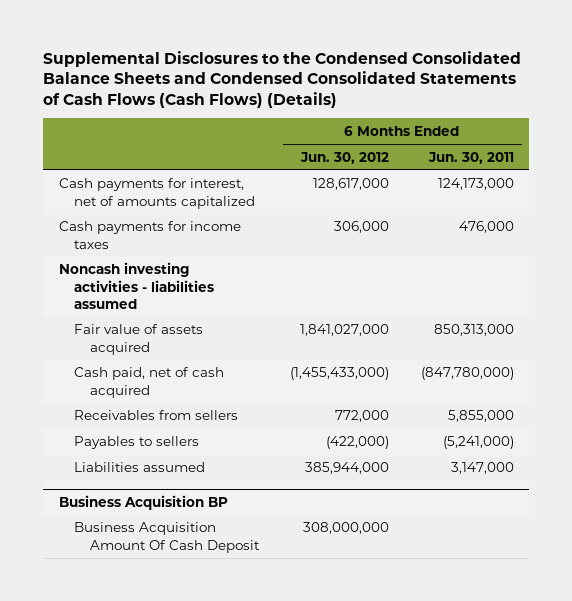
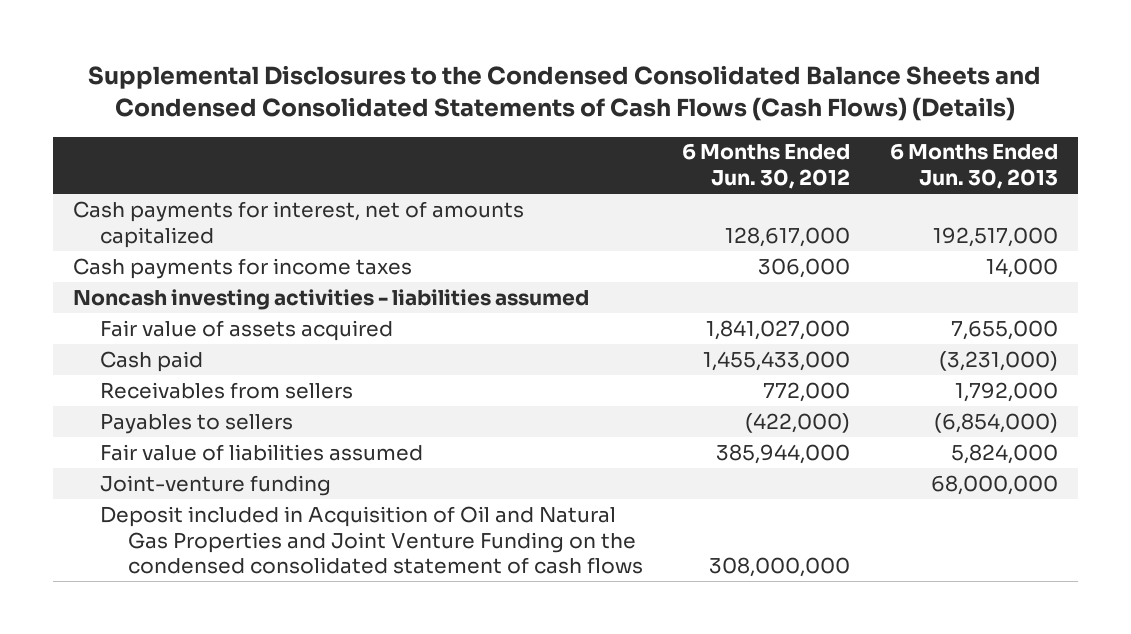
- | 6 Months Ended Jun. 30, 2012 | 6 Months Ended Jun. 30, 2011
+ | 6 Months Ended Jun. 30, 2012 | 6 Months Ended Jun. 30, 2013
- Cash paid, net of cash acquired | (1,455,433,000) | (847,780,000)
+ Cash paid | 1,455,433,000 | (3,231,000)
- Liabilities assumed | 385,944,000 | 3,147,000
- Business Acquisition BP
- Business Acquisition Amount Of Cash Deposit | 308,000,000 |
+ Fair value of liabilities assumed | 385,944,000 | 5,824,000
+ Joint-venture funding | | 68,000,000
+ Deposit included in Acquisition of Oil and Natural Gas Properties and Joint Venture Funding on the condensed consolidated statement of cash flows | 308,000,000 |

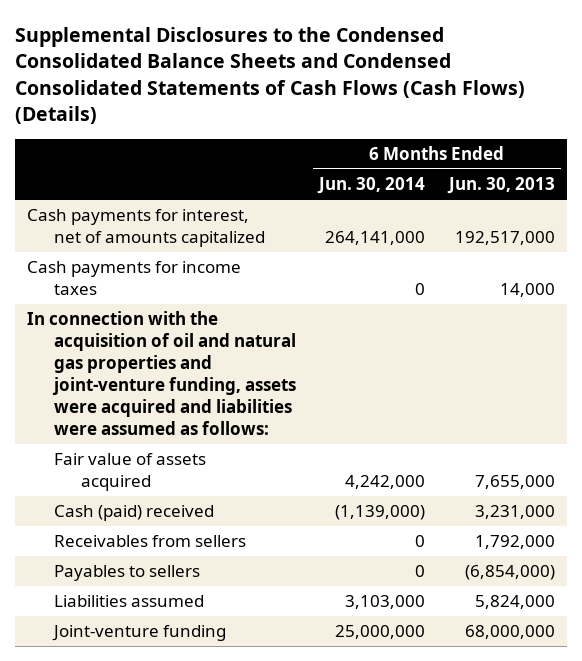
- | 6 Months Ended Jun. 30, 2012 | 6 Months Ended Jun. 30, 2013
+ | 6 Months Ended Jun. 30, 2014 | 6 Months Ended Jun. 30, 2013
- Noncash investing activities - liabilities assumed
+ In connection with the acquisition of oil and natural gas properties and joint-venture funding, assets were acquired and liabilities were assumed as follows:
- Cash paid | 1,455,433,000 | (3,231,000)
+ Cash (paid) received | (1,139,000) | 3,231,000
- Fair value of liabilities assumed | 385,944,000 | 5,824,000
+ Liabilities assumed | 3,103,000 | 5,824,000
- Deposit included in Acquisition of Oil and Natural Gas Properties and Joint Venture Funding on the condensed consolidated statement of cash flows | 308,000,000 |

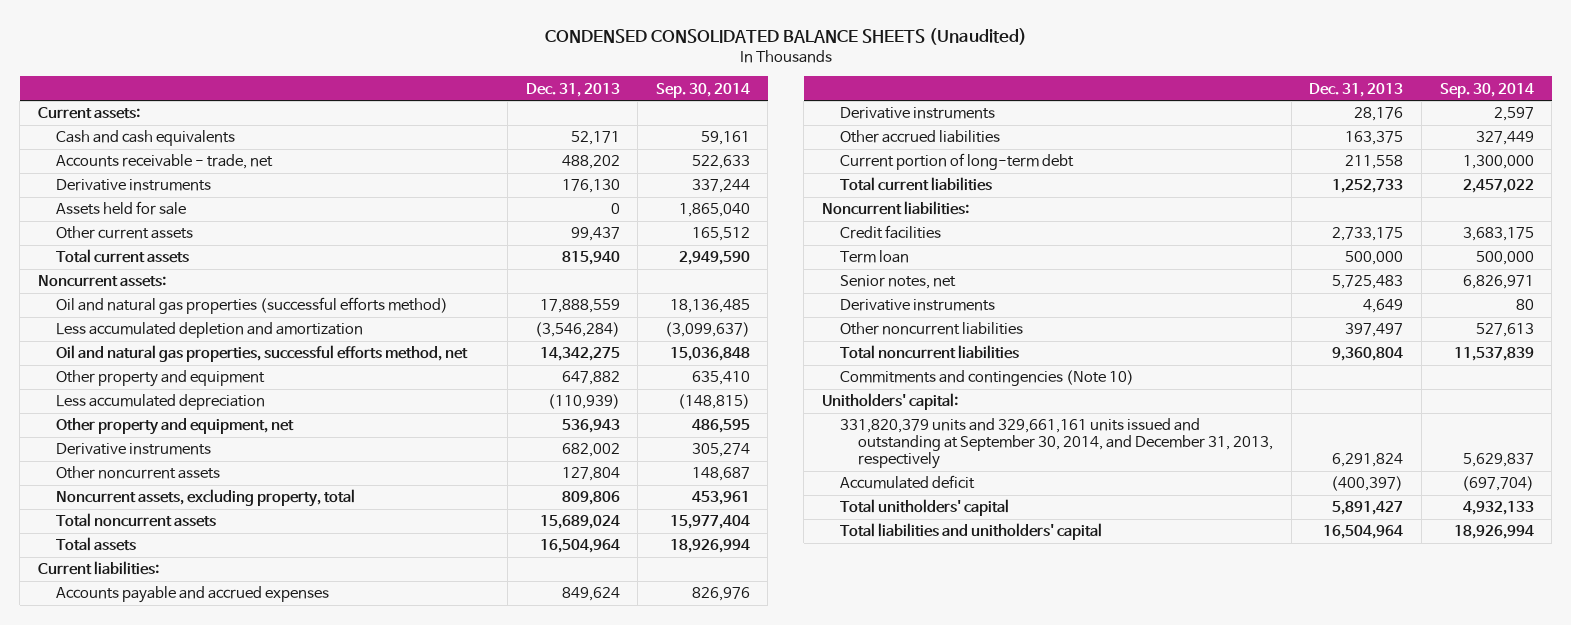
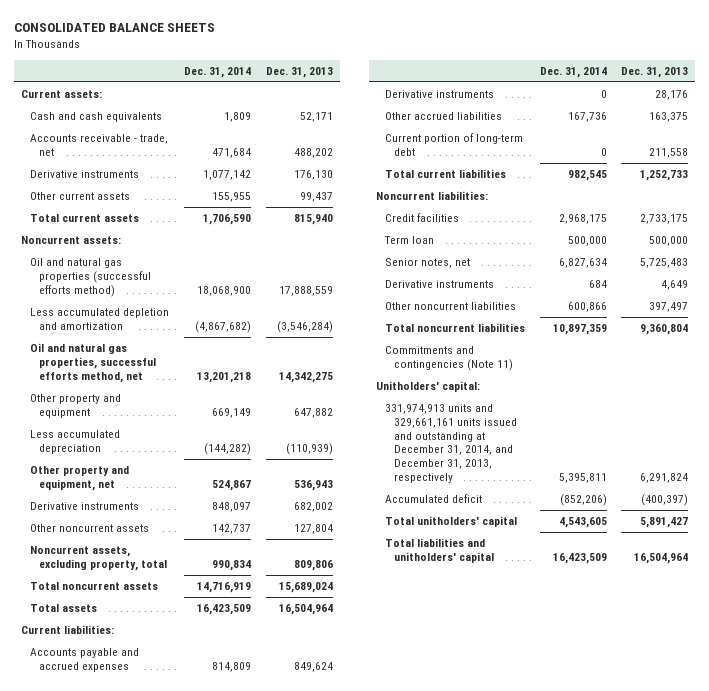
- CONDENSED CONSOLIDATED BALANCE SHEETS (Unaudited)
+ CONSOLIDATED BALANCE SHEETS
- | Dec. 31, 2013 | Sep. 30, 2014
+ | Dec. 31, 2014 | Dec. 31, 2013
- Assets held for sale | 0 | 1,865,040
- Commitments and contingencies (Note 10)
+ Commitments and contingencies (Note 11)
- 331,820,379 units and 329,661,161 units issued and outstanding at September 30, 2014, and December 31, 2013, respectively | 6,291,824 | 5,629,837
+ 331,974,913 units and 329,661,161 units issued and outstanding at December 31, 2014, and December 31, 2013, respectively | 5,395,811 | 6,291,824

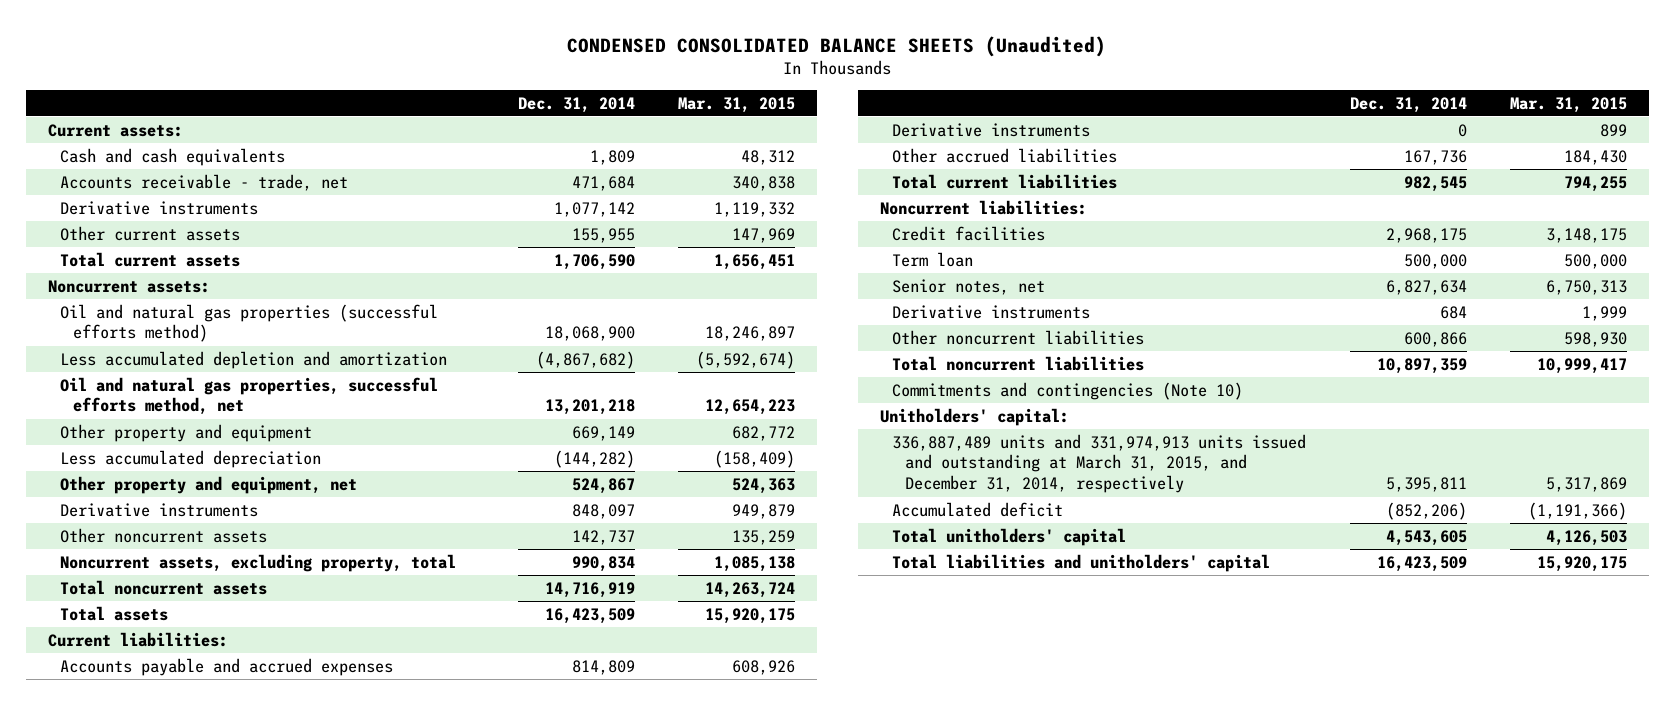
- CONSOLIDATED BALANCE SHEETS
+ CONDENSED CONSOLIDATED BALANCE SHEETS (Unaudited)
- | Dec. 31, 2014 | Dec. 31, 2013
+ | Dec. 31, 2014 | Mar. 31, 2015
- Current portion of long-term debt | 0 | 211,558
- Commitments and contingencies (Note 11)
+ Commitments and contingencies (Note 10)
- 331,974,913 units and 329,661,161 units issued and outstanding at December 31, 2014, and December 31, 2013, respectively | 5,395,811 | 6,291,824
+ 336,887,489 units and 331,974,913 units issued and outstanding at March 31, 2015, and December 31, 2014, respectively | 5,395,811 | 5,317,869

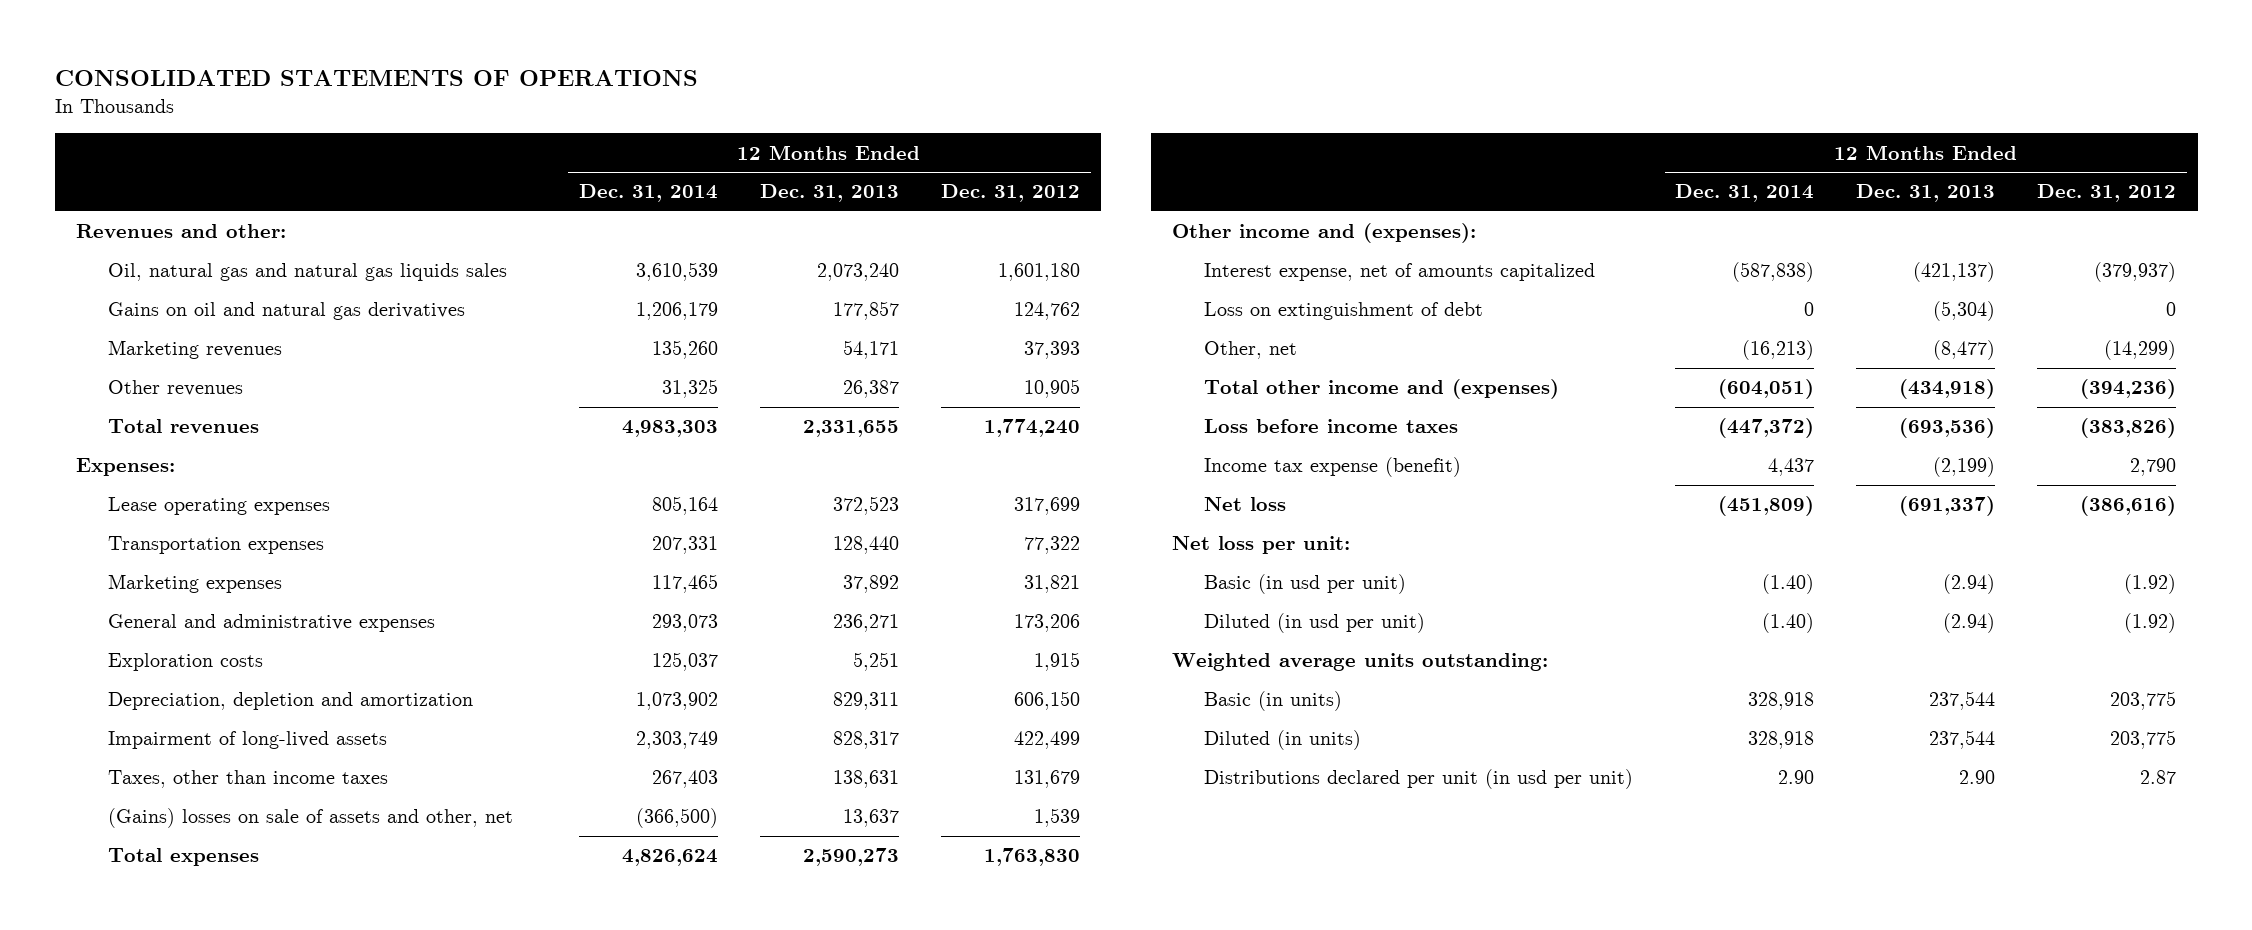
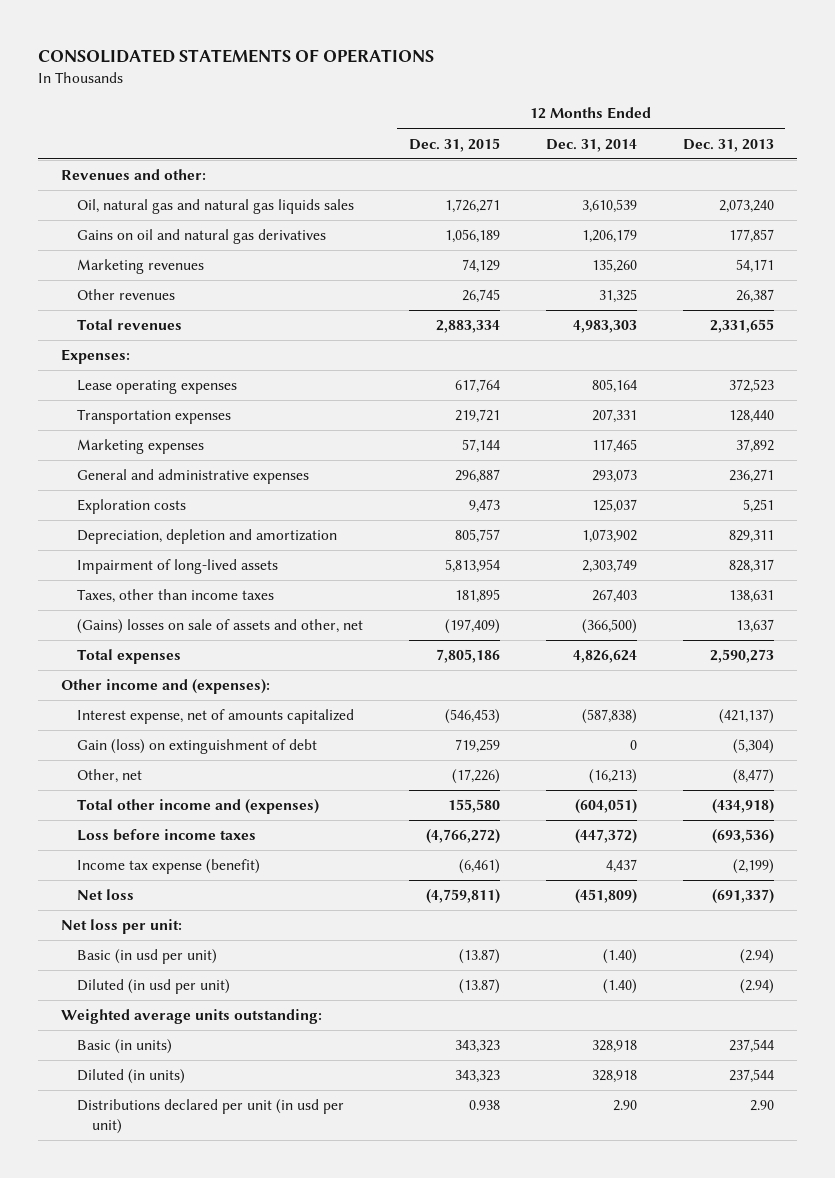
- | 12 Months Ended Dec. 31, 2014 | 12 Months Ended Dec. 31, 2013 | 12 Months Ended Dec. 31, 2012
+ | 12 Months Ended Dec. 31, 2015 | 12 Months Ended Dec. 31, 2014 | 12 Months Ended Dec. 31, 2013
- Loss on extinguishment of debt | 0 | (5,304) | 0
+ Gain (loss) on extinguishment of debt | 719,259 | 0 | (5,304)

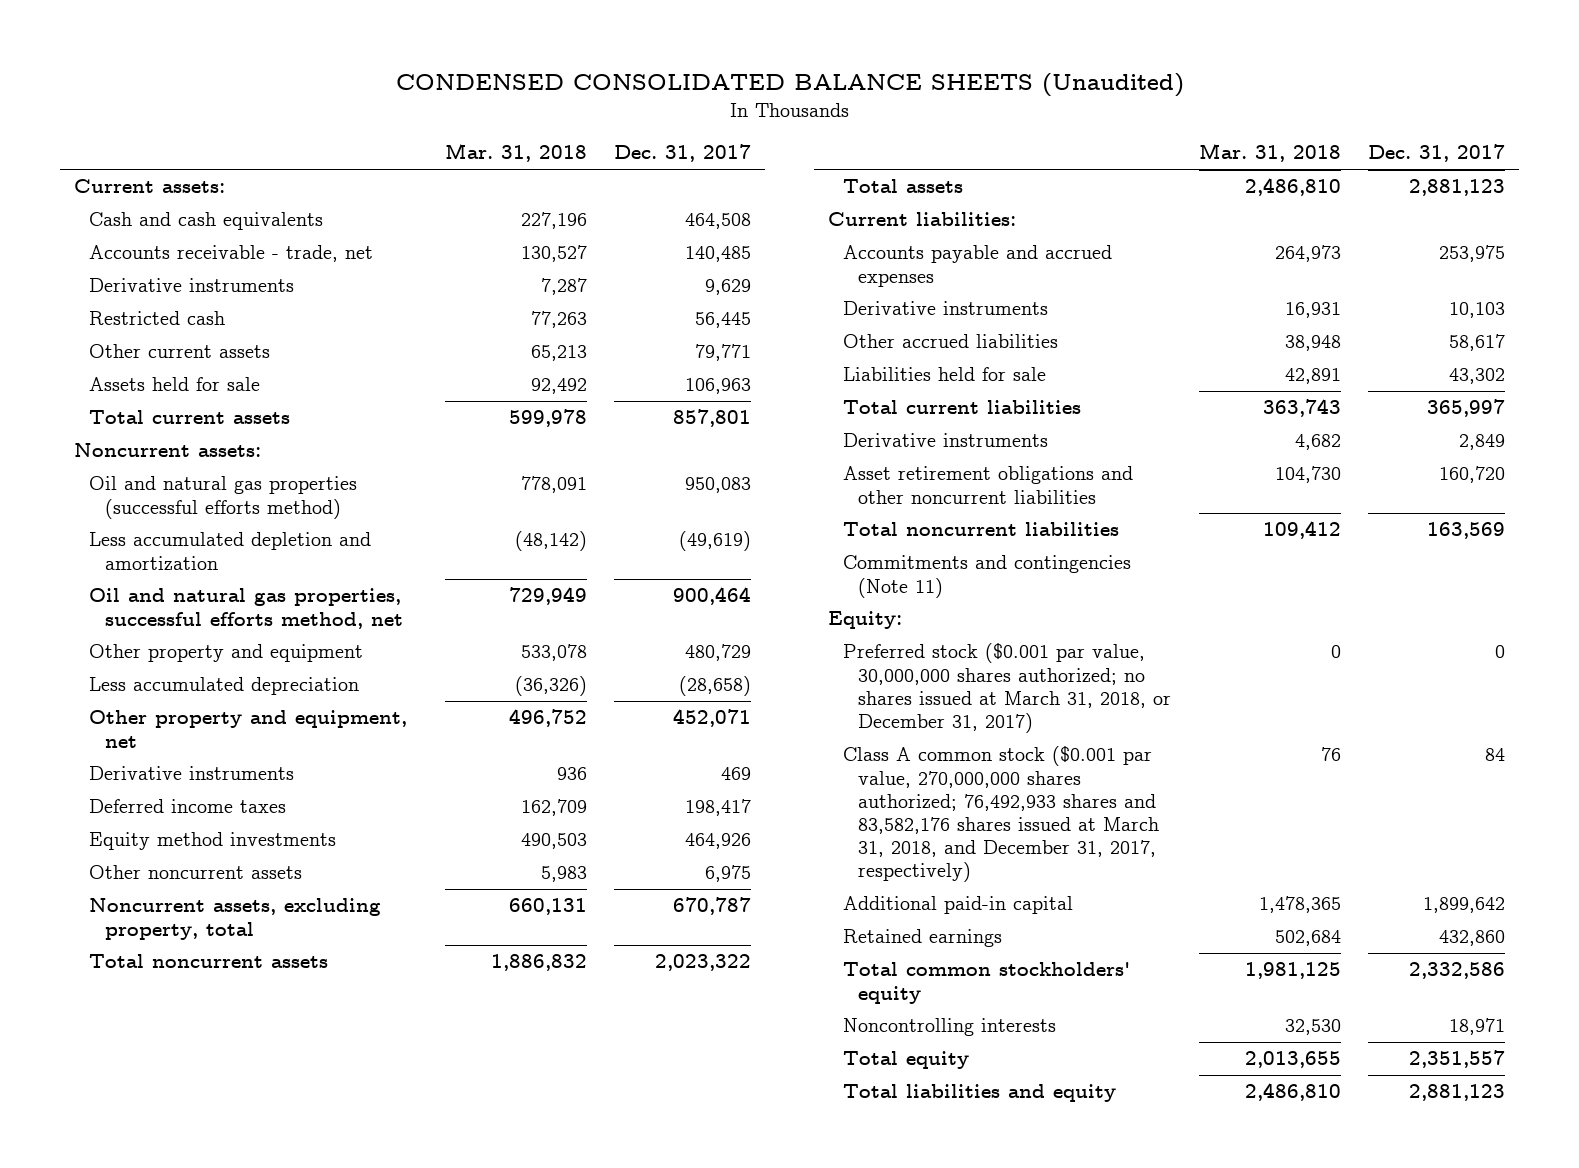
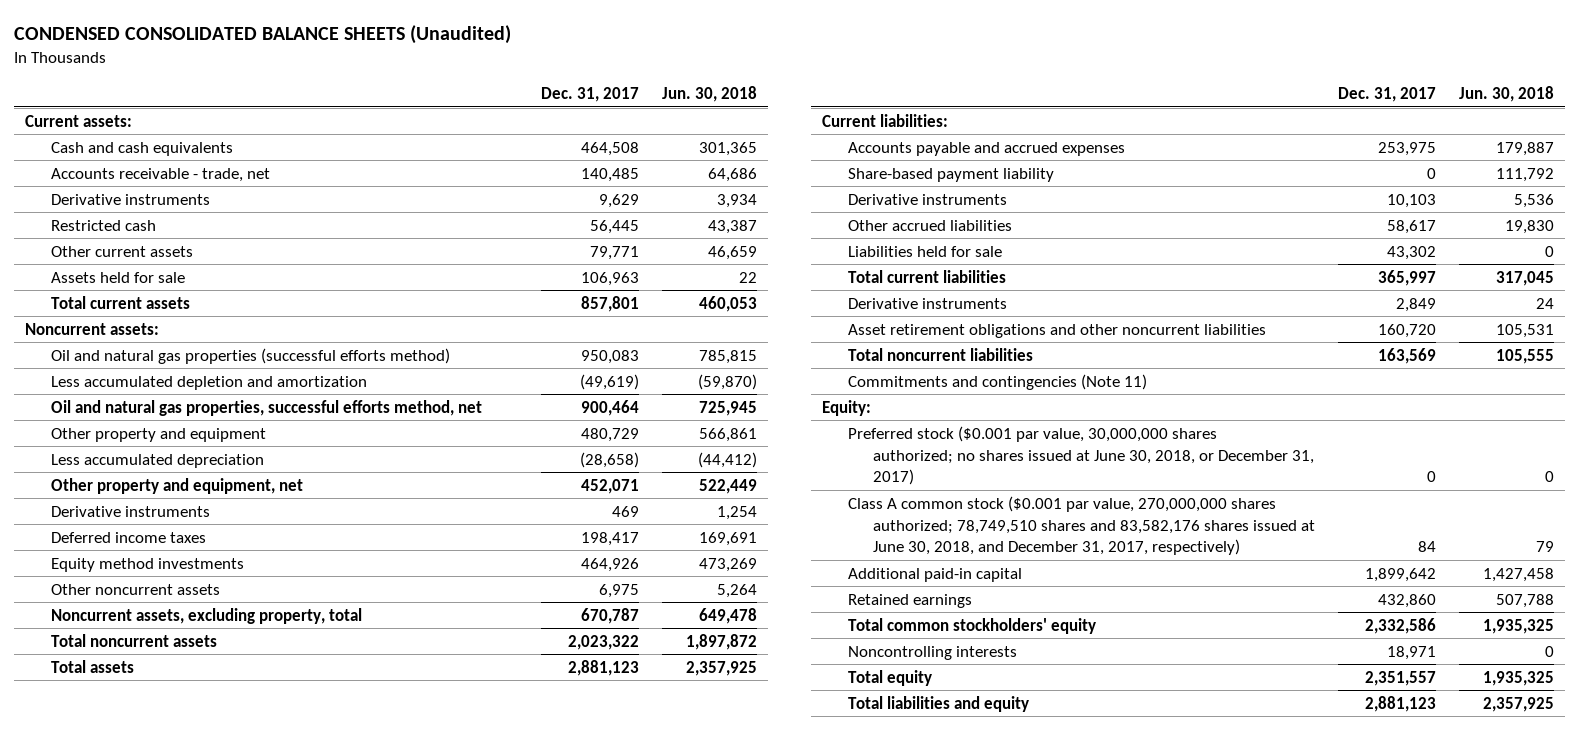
- | Mar. 31, 2018 | Dec. 31, 2017
+ | Dec. 31, 2017 | Jun. 30, 2018
+ Share-based payment liability | 0 | 111,792
- Preferred stock ($0.001 par value, 30,000,000 shares authorized; no shares issued at March 31, 2018, or December 31, 2017) | 0 | 0
- Class A common stock ($0.001 par value, 270,000,000 shares authorized; 76,492,933 shares and 83,582,176 shares issued at March 31, 2018, and December 31, 2017, respectively) | 76 | 84
+ Preferred stock ($0.001 par value, 30,000,000 shares authorized; no shares issued at June 30, 2018, or December 31, 2017) | 0 | 0
+ Class A common stock ($0.001 par value, 270,000,000 shares authorized; 78,749,510 shares and 83,582,176 shares issued at June 30, 2018, and December 31, 2017, respectively) | 84 | 79

